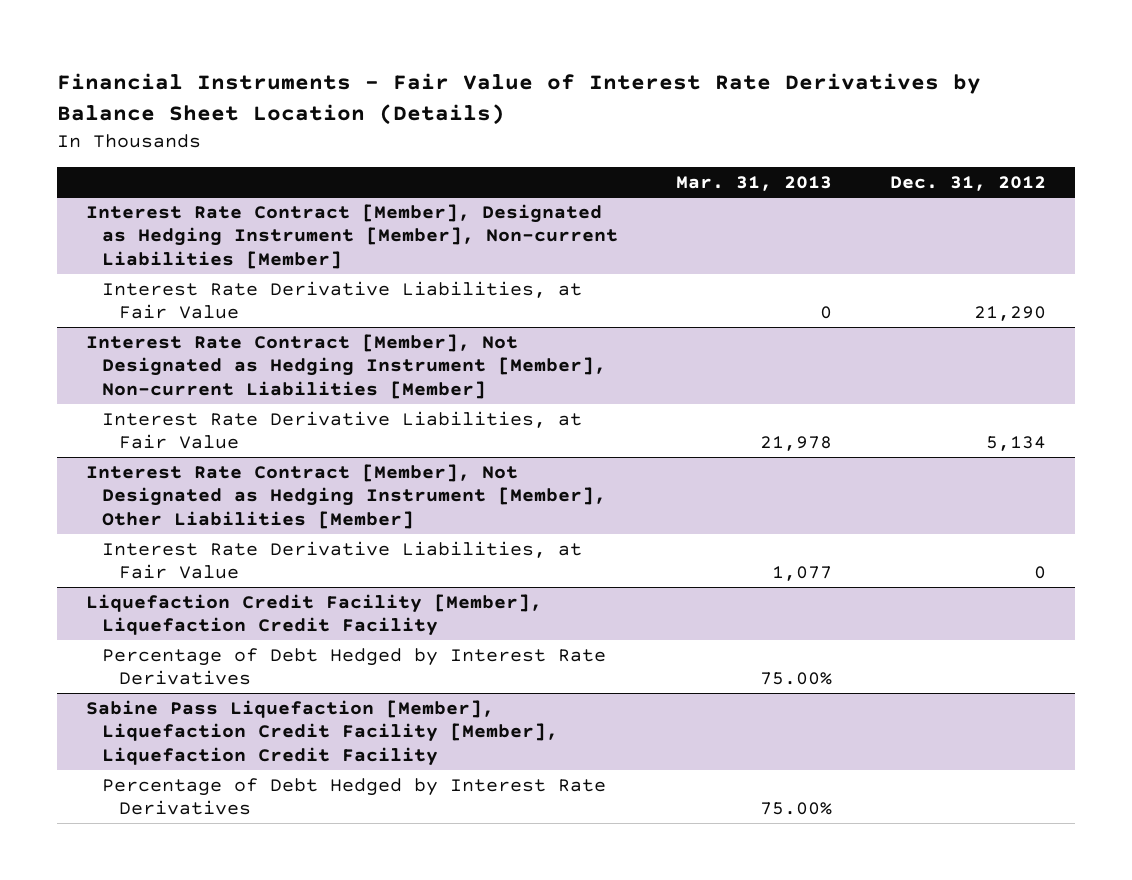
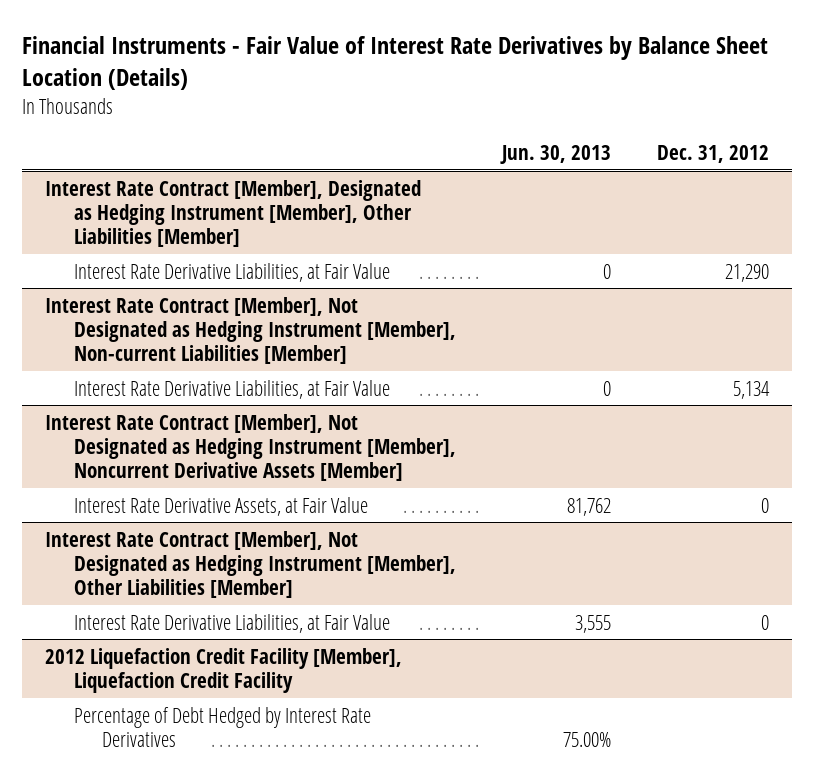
- | Mar. 31, 2013 | Dec. 31, 2012
+ | Jun. 30, 2013 | Dec. 31, 2012
- Interest Rate Contract [Member], Designated as Hedging Instrument [Member], Non-current Liabilities [Member]
+ Interest Rate Contract [Member], Designated as Hedging Instrument [Member], Other Liabilities [Member]
+ Interest Rate Contract [Member], Not Designated as Hedging Instrument [Member], Noncurrent Derivative Assets [Member]
+ Interest Rate Derivative Assets, at Fair Value | 81,762 | 0
- Liquefaction Credit Facility [Member], Liquefaction Credit Facility
- Percentage of Debt Hedged by Interest Rate Derivatives | 75.00% |
- Sabine Pass Liquefaction [Member], Liquefaction Credit Facility [Member], Liquefaction Credit Facility
+ 2012 Liquefaction Credit Facility [Member], Liquefaction Credit Facility

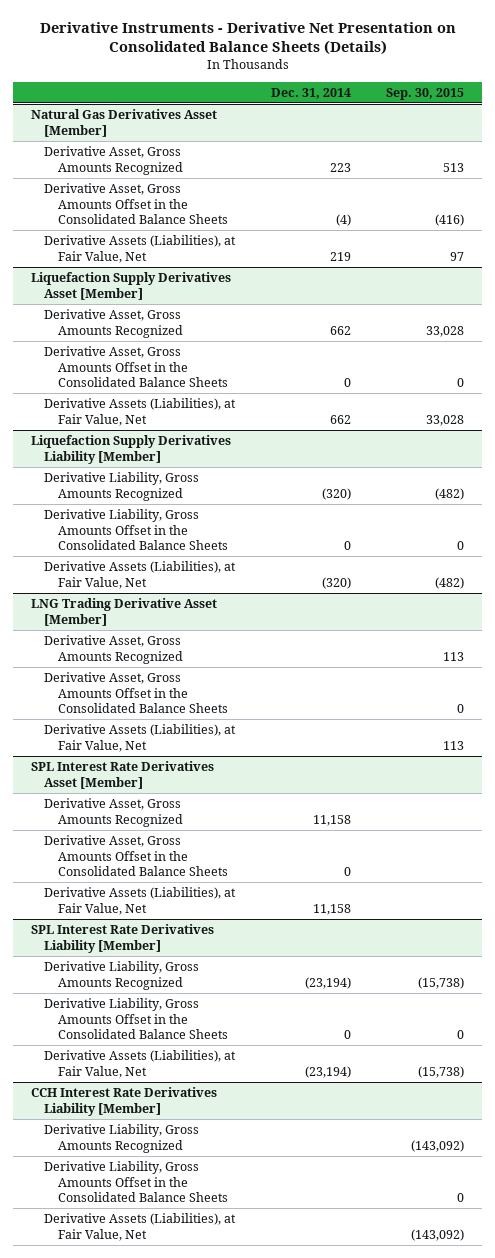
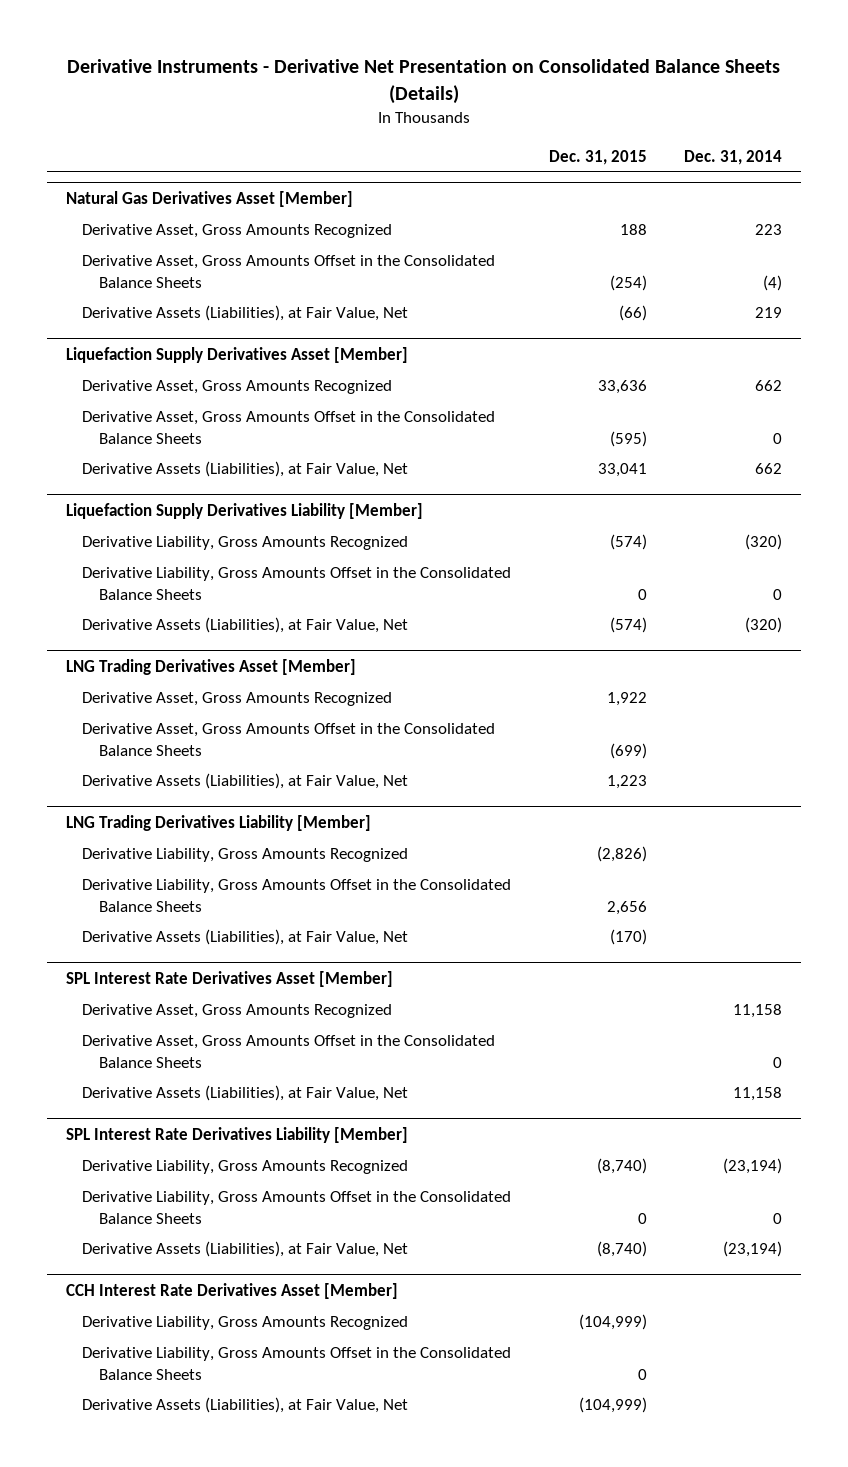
- | Dec. 31, 2014 | Sep. 30, 2015
+ | Dec. 31, 2015 | Dec. 31, 2014
- LNG Trading Derivative Asset [Member]
+ LNG Trading Derivatives Asset [Member]
+ LNG Trading Derivatives Liability [Member]
+ Derivative Liability, Gross Amounts Recognized | (2,826) |
+ Derivative Liability, Gross Amounts Offset in the Consolidated Balance Sheets | 2,656 |
+ Derivative Assets (Liabilities), at Fair Value, Net | (170) |
- CCH Interest Rate Derivatives Liability [Member]
+ CCH Interest Rate Derivatives Asset [Member]

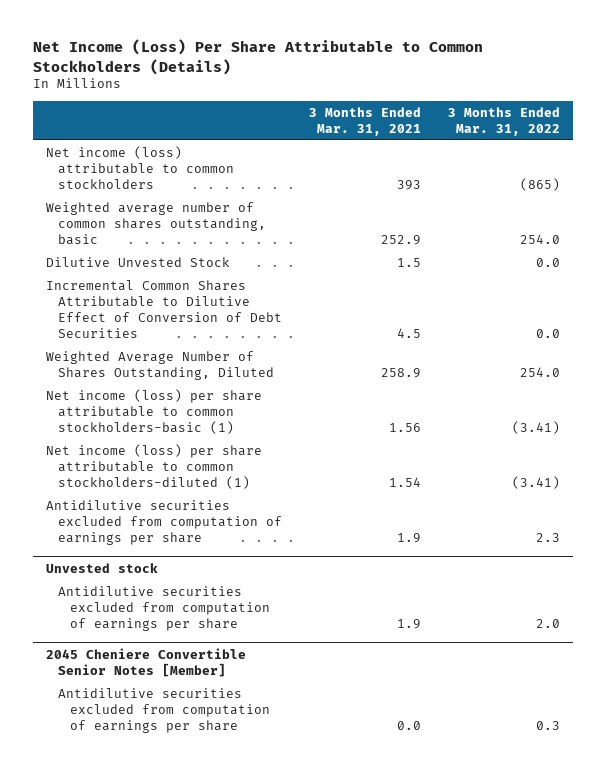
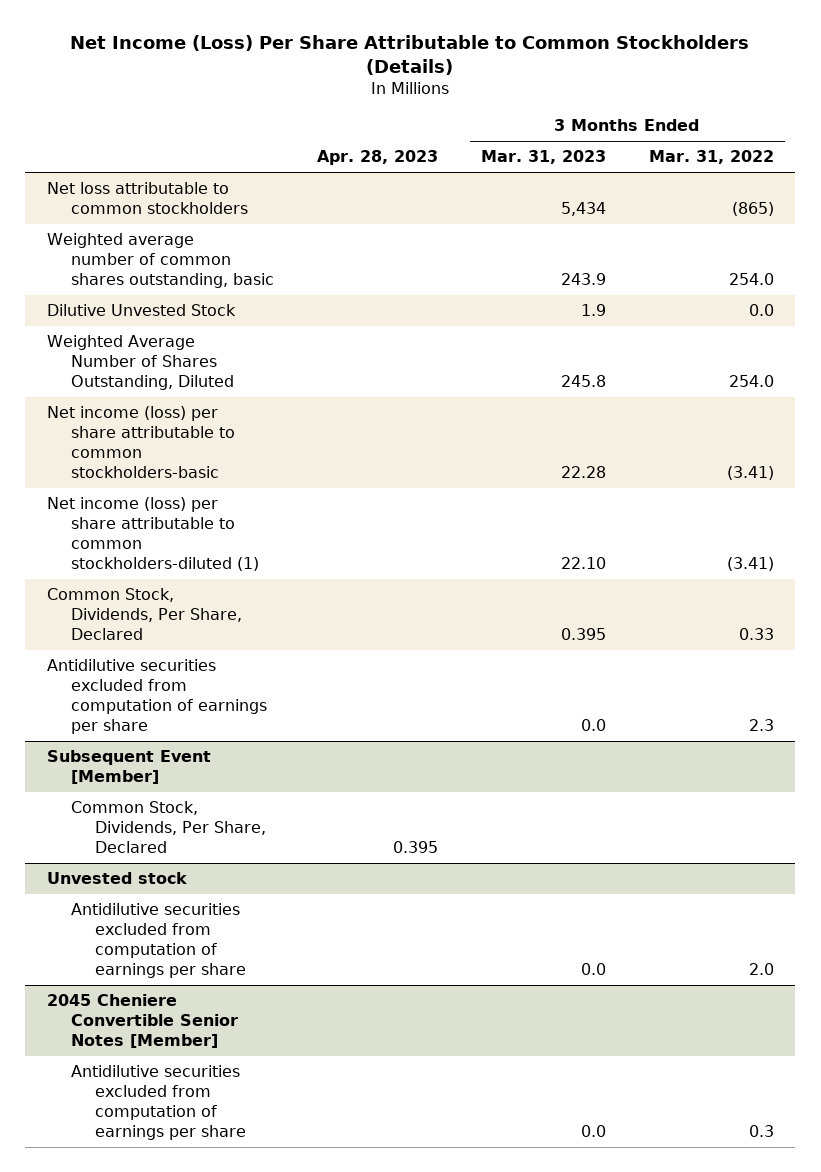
- | 3 Months Ended Mar. 31, 2021 | 3 Months Ended Mar. 31, 2022
+ | Apr. 28, 2023 | 3 Months Ended Mar. 31, 2023 | 3 Months Ended Mar. 31, 2022
- Net income (loss) attributable to common stockholders | 393 | (865)
+ Net loss attributable to common stockholders | | 5,434 | (865)
- Incremental Common Shares Attributable to Dilutive Effect of Conversion of Debt Securities | 4.5 | 0.0
- Net income (loss) per share attributable to common stockholders-basic (1) | 1.56 | (3.41)
+ Net income (loss) per share attributable to common stockholders-basic | | 22.28 | (3.41)
+ Common Stock, Dividends, Per Share, Declared | | 0.395 | 0.33
+ Subsequent Event [Member]
+ Common Stock, Dividends, Per Share, Declared | 0.395 | |

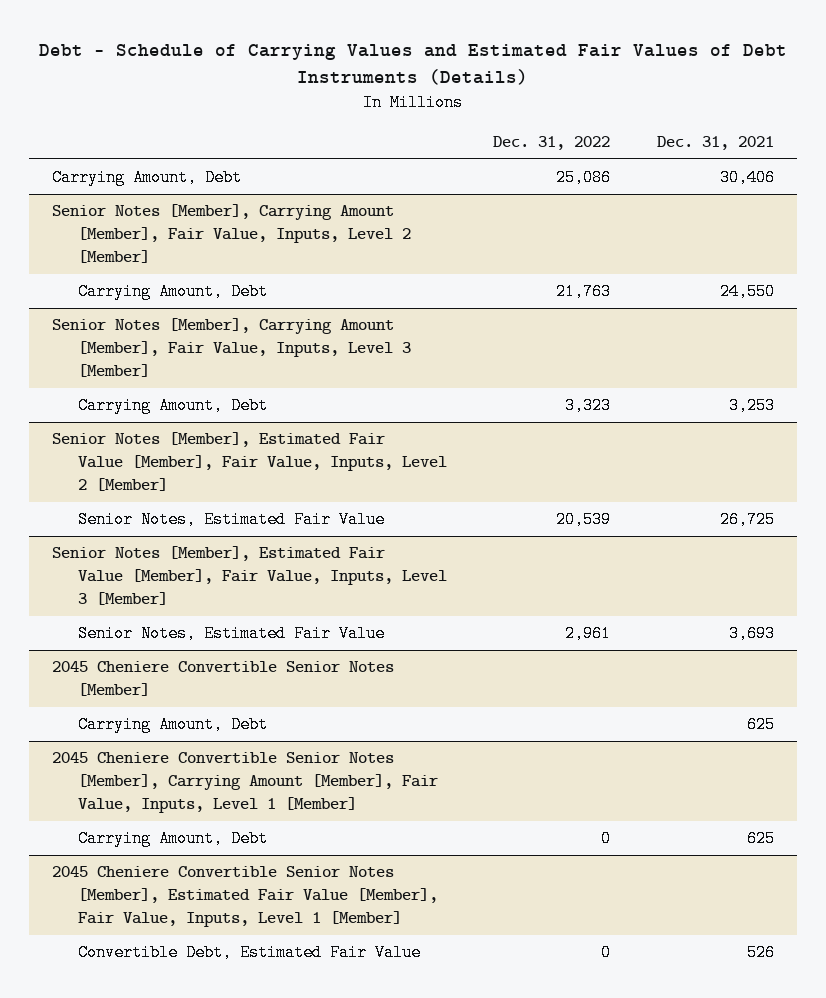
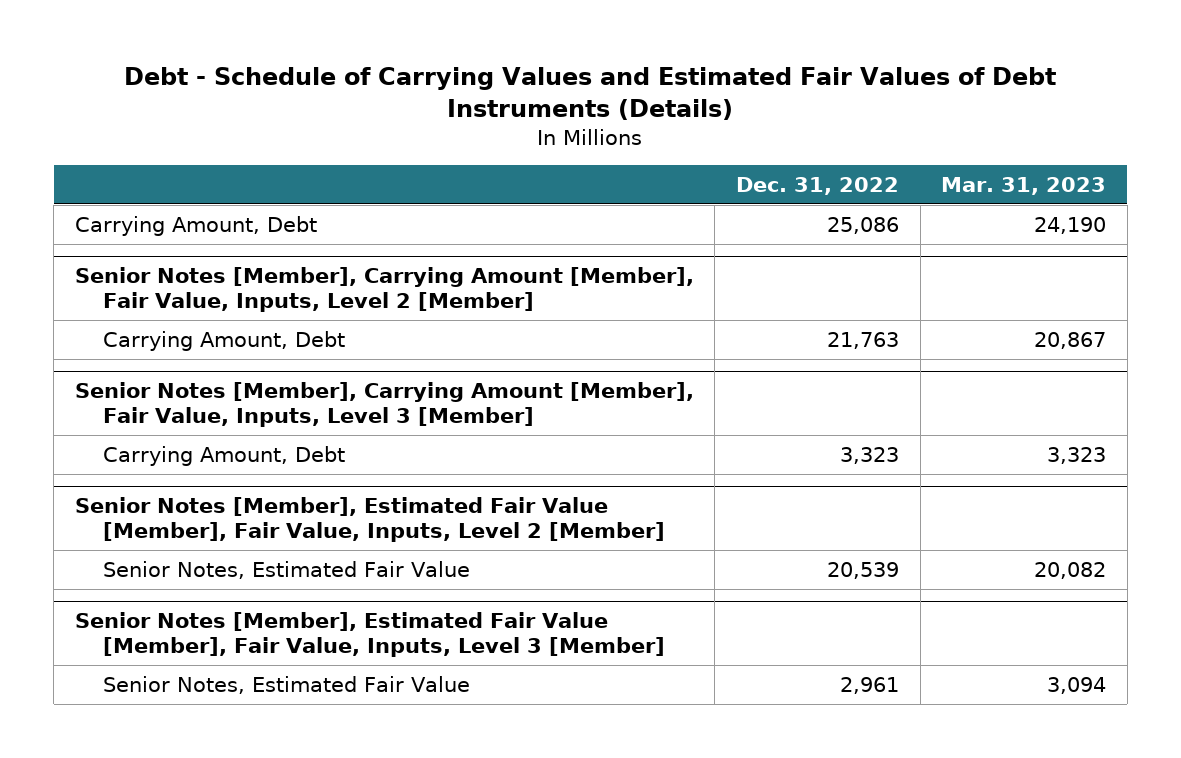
- | Dec. 31, 2022 | Dec. 31, 2021
+ | Dec. 31, 2022 | Mar. 31, 2023
- 2045 Cheniere Convertible Senior Notes [Member]
- Carrying Amount, Debt | | 625
- 2045 Cheniere Convertible Senior Notes [Member], Carrying Amount [Member], Fair Value, Inputs, Level 1 [Member]
- Carrying Amount, Debt | 0 | 625
- 2045 Cheniere Convertible Senior Notes [Member], Estimated Fair Value [Member], Fair Value, Inputs, Level 1 [Member]
- Convertible Debt, Estimated Fair Value | 0 | 526

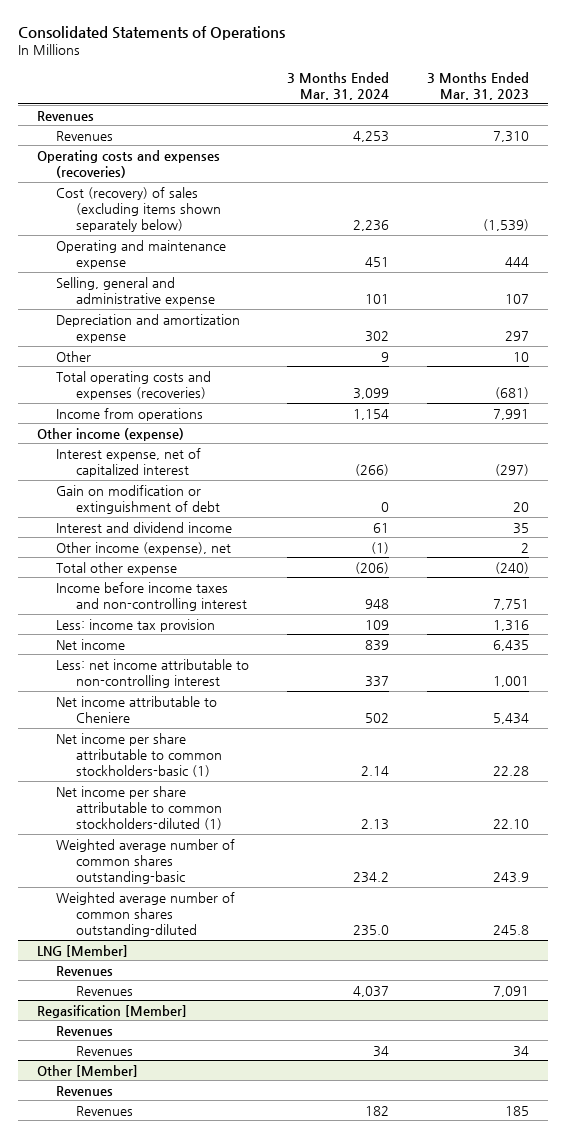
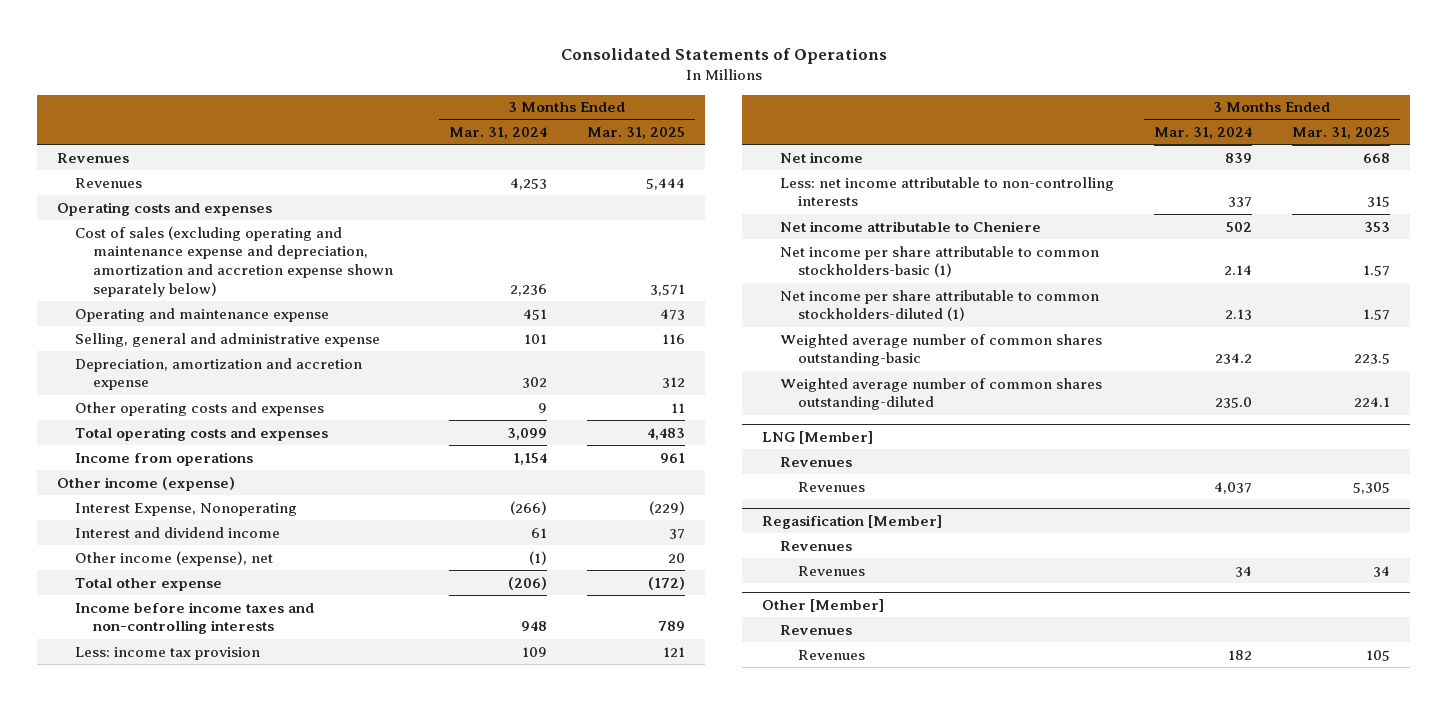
- | 3 Months Ended Mar. 31, 2024 | 3 Months Ended Mar. 31, 2023
+ | 3 Months Ended Mar. 31, 2024 | 3 Months Ended Mar. 31, 2025
- Operating costs and expenses (recoveries)
- Cost (recovery) of sales (excluding items shown separately below) | 2,236 | (1,539)
+ Operating costs and expenses
+ Cost of sales (excluding operating and maintenance expense and depreciation, amortization and accretion expense shown separately below) | 2,236 | 3,571
- Depreciation and amortization expense | 302 | 297
- Other | 9 | 10
- Total operating costs and expenses (recoveries) | 3,099 | (681)
+ Depreciation, amortization and accretion expense | 302 | 312
+ Other operating costs and expenses | 9 | 11
+ Total operating costs and expenses | 3,099 | 4,483
- Interest expense, net of capitalized interest | (266) | (297)
- Gain on modification or extinguishment of debt | 0 | 20
+ Interest Expense, Nonoperating | (266) | (229)
- Income before income taxes and non-controlling interest | 948 | 7,751
+ Income before income taxes and non-controlling interests | 948 | 789
- Less: net income attributable to non-controlling interest | 337 | 1,001
+ Less: net income attributable to non-controlling interests | 337 | 315

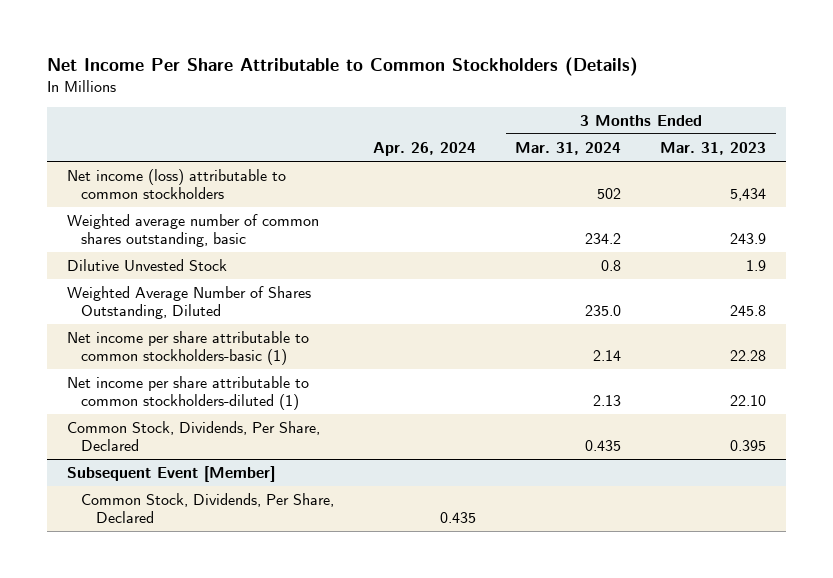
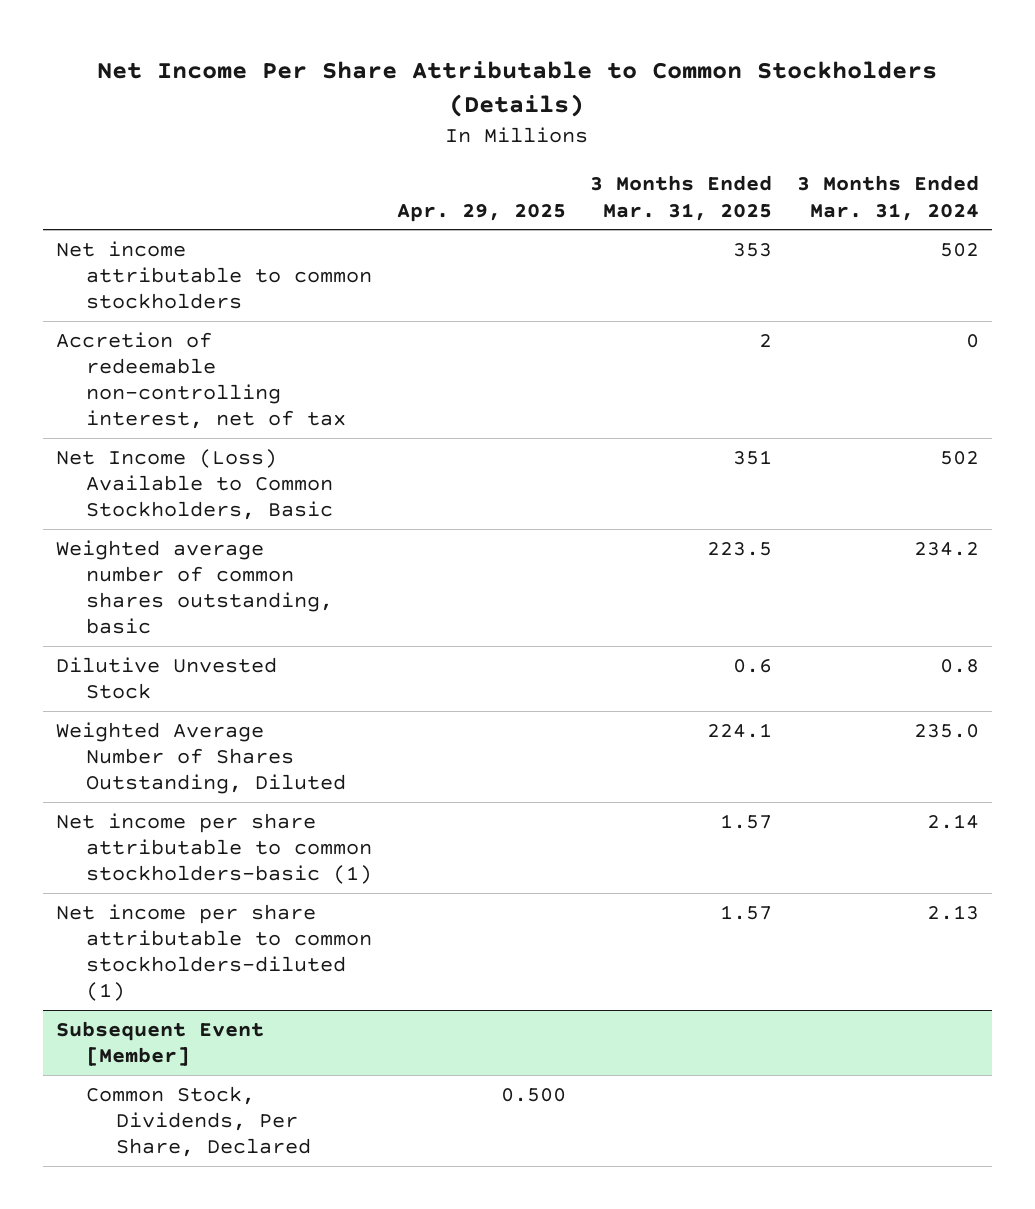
- | Apr. 26, 2024 | 3 Months Ended Mar. 31, 2024 | 3 Months Ended Mar. 31, 2023
+ | Apr. 29, 2025 | 3 Months Ended Mar. 31, 2025 | 3 Months Ended Mar. 31, 2024
- Net income (loss) attributable to common stockholders | | 502 | 5,434
+ Net income attributable to common stockholders | | 353 | 502
+ Accretion of redeemable non-controlling interest, net of tax | | 2 | 0
+ Net Income (Loss) Available to Common Stockholders, Basic | | 351 | 502
- Common Stock, Dividends, Per Share, Declared | | 0.435 | 0.395

